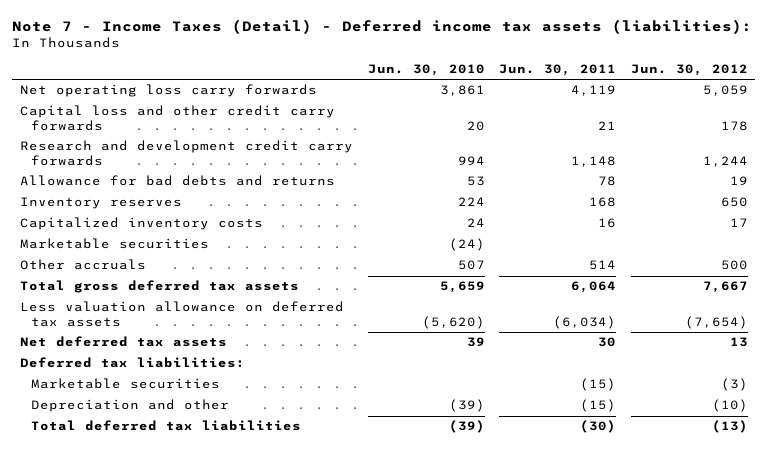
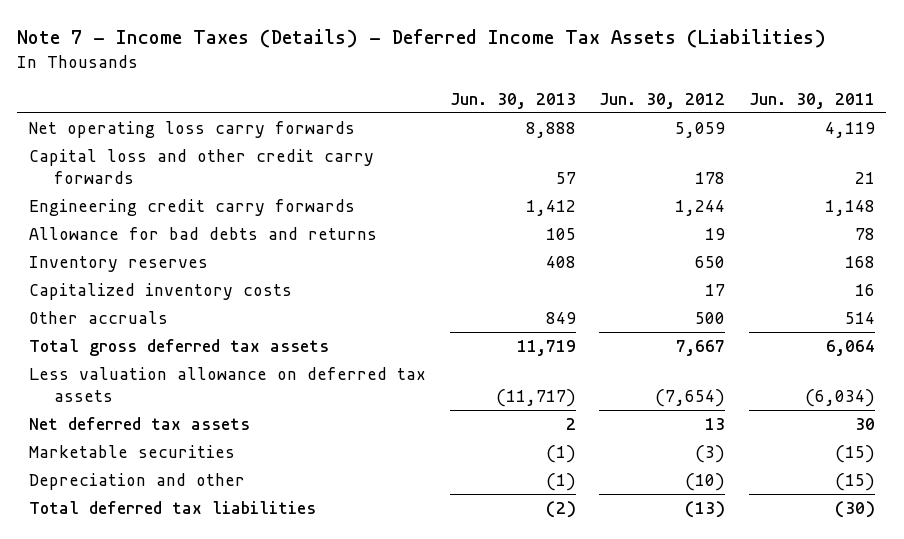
- Note 7 - Income Taxes (Detail) - Deferred income tax assets (liabilities):
+ Note 7 - Income Taxes (Details) - Deferred Income Tax Assets (Liabilities)
- | Jun. 30, 2010 | Jun. 30, 2011 | Jun. 30, 2012
+ | Jun. 30, 2013 | Jun. 30, 2012 | Jun. 30, 2011
- Research and development credit carry forwards | 994 | 1,148 | 1,244
+ Engineering credit carry forwards | 1,412 | 1,244 | 1,148
- Marketable securities | (24) | |
- Deferred tax liabilities:

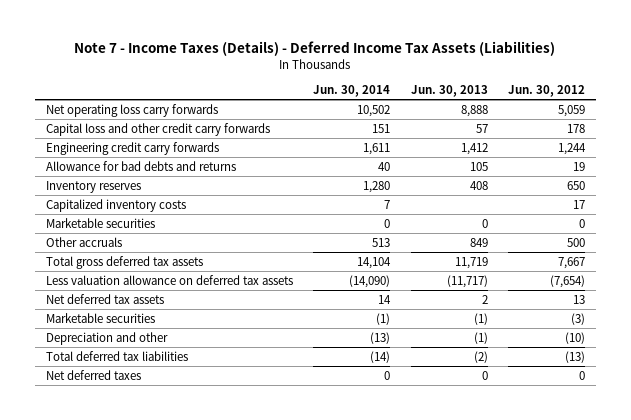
- | Jun. 30, 2013 | Jun. 30, 2012 | Jun. 30, 2011
+ | Jun. 30, 2014 | Jun. 30, 2013 | Jun. 30, 2012
+ Marketable securities | 0 | 0 | 0
+ Net deferred taxes | 0 | 0 | 0

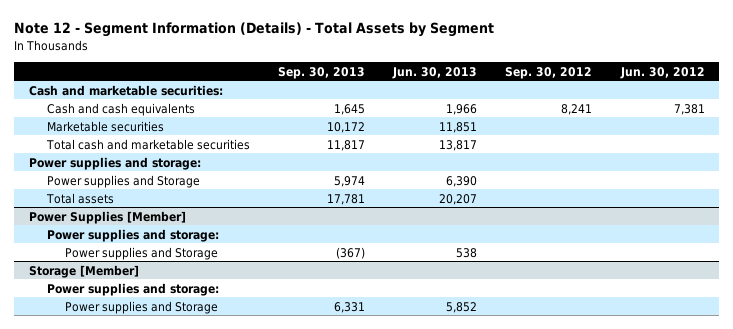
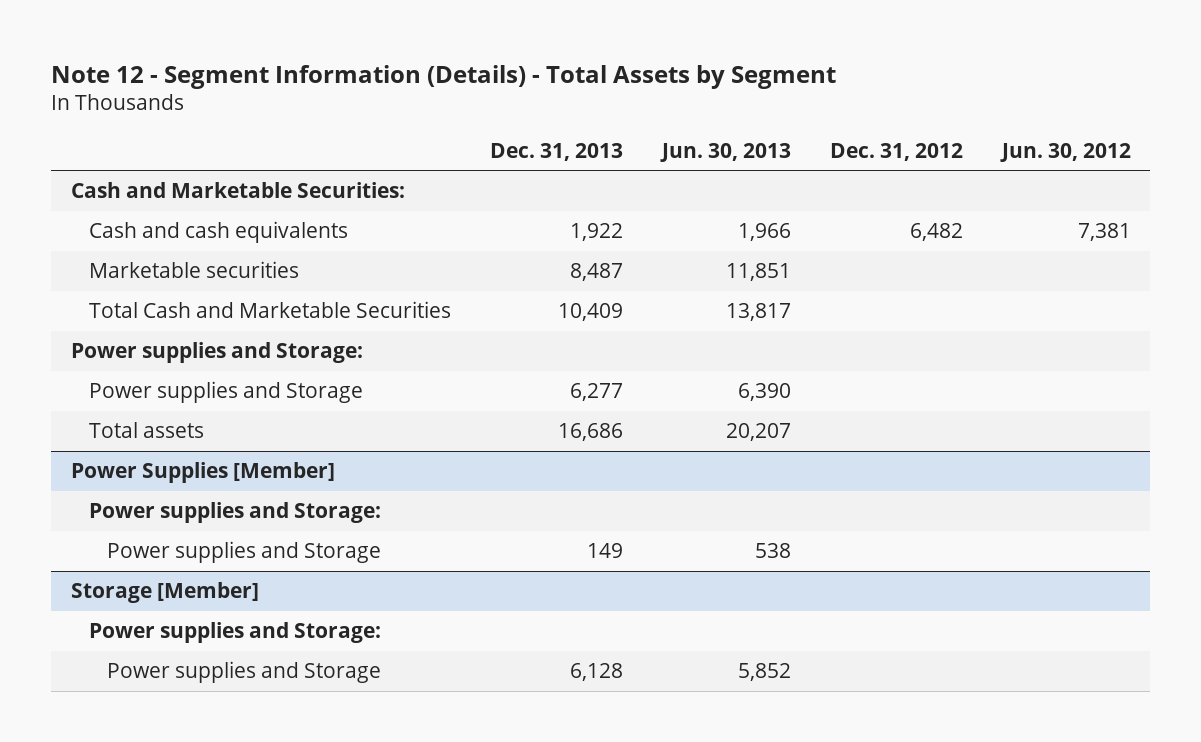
- | Sep. 30, 2013 | Jun. 30, 2013 | Sep. 30, 2012 | Jun. 30, 2012
+ | Dec. 31, 2013 | Jun. 30, 2013 | Dec. 31, 2012 | Jun. 30, 2012
- Cash and marketable securities:
+ Cash and Marketable Securities:
- Total cash and marketable securities | 11,817 | 13,817 | |
- Power supplies and storage:
+ Total Cash and Marketable Securities | 10,409 | 13,817 | |
+ Power supplies and Storage:
@ Power Supplies [Member]
- Power supplies and storage:
+ Power supplies and Storage:
@ Storage [Member]
- Power supplies and storage:
+ Power supplies and Storage:

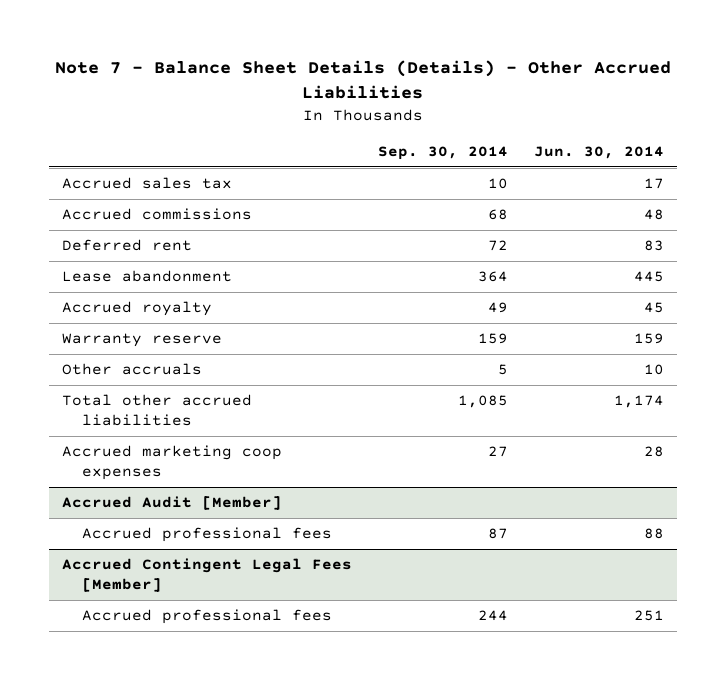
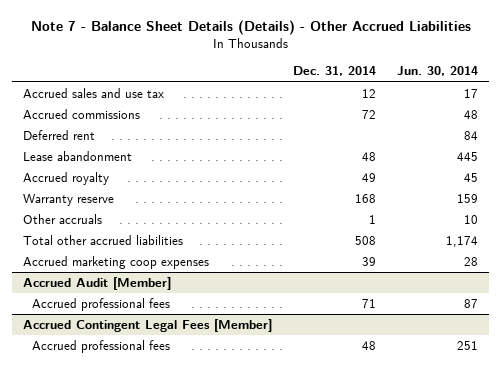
- | Sep. 30, 2014 | Jun. 30, 2014
+ | Dec. 31, 2014 | Jun. 30, 2014
- Accrued sales tax | 10 | 17
+ Accrued sales and use tax | 12 | 17
- Deferred rent | 72 | 83
+ Deferred rent | | 84
@ Accrued Audit [Member]
- Accrued professional fees | 87 | 88
+ Accrued professional fees | 71 | 87

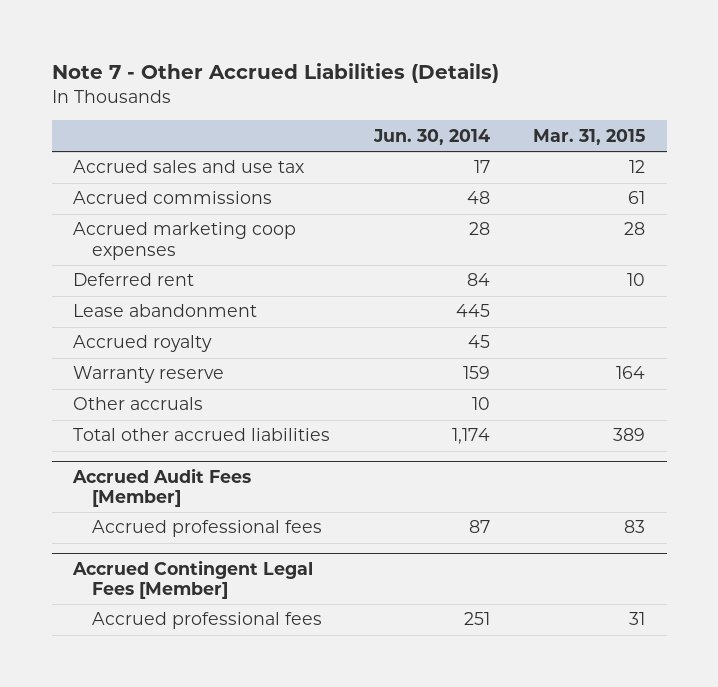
- Note 7 - Balance Sheet Details (Details) - Other Accrued Liabilities
+ Note 7 - Other Accrued Liabilities (Details)
- | Dec. 31, 2014 | Jun. 30, 2014
+ | Jun. 30, 2014 | Mar. 31, 2015
moved up: Accrued marketing coop expenses | 28 | 28
- Accrued Audit [Member]
+ Accrued Audit Fees [Member]

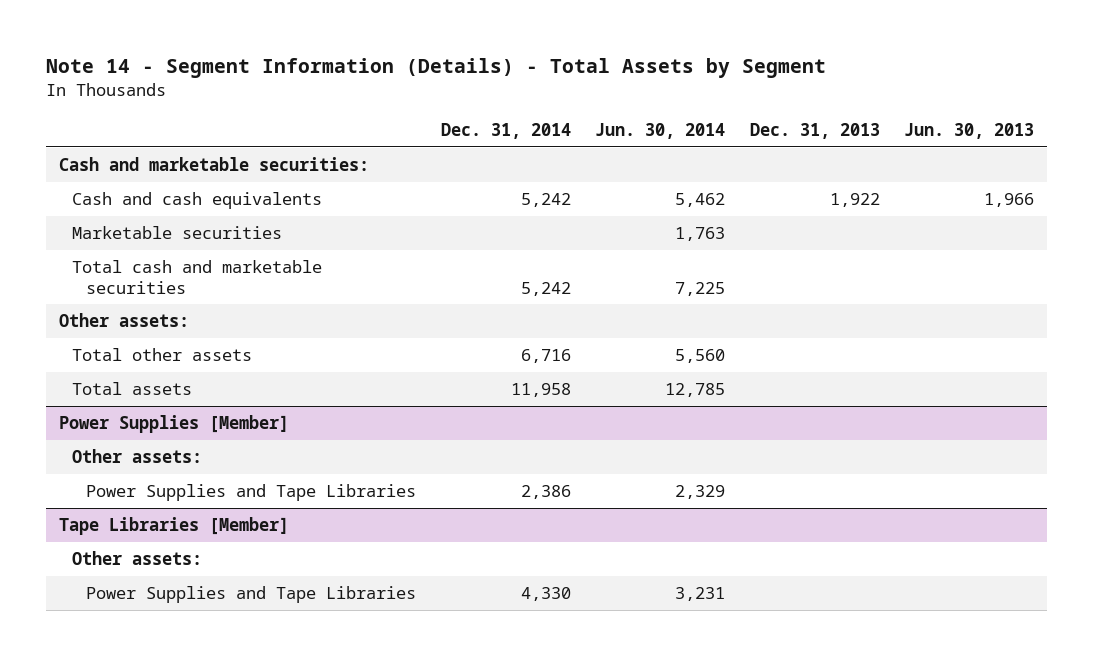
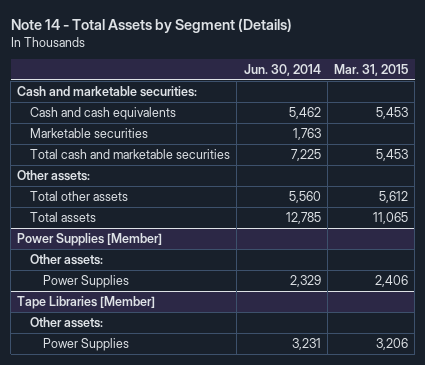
- Note 14 - Segment Information (Details) - Total Assets by Segment
+ Note 14 - Total Assets by Segment (Details)
- | Dec. 31, 2014 | Jun. 30, 2014 | Dec. 31, 2013 | Jun. 30, 2013
+ | Jun. 30, 2014 | Mar. 31, 2015
@ Power Supplies [Member]
- Power Supplies and Tape Libraries | 2,386 | 2,329 | |
+ Power Supplies | 2,329 | 2,406
@ Tape Libraries [Member]
- Power Supplies and Tape Libraries | 4,330 | 3,231 | |
+ Power Supplies | 3,231 | 3,206

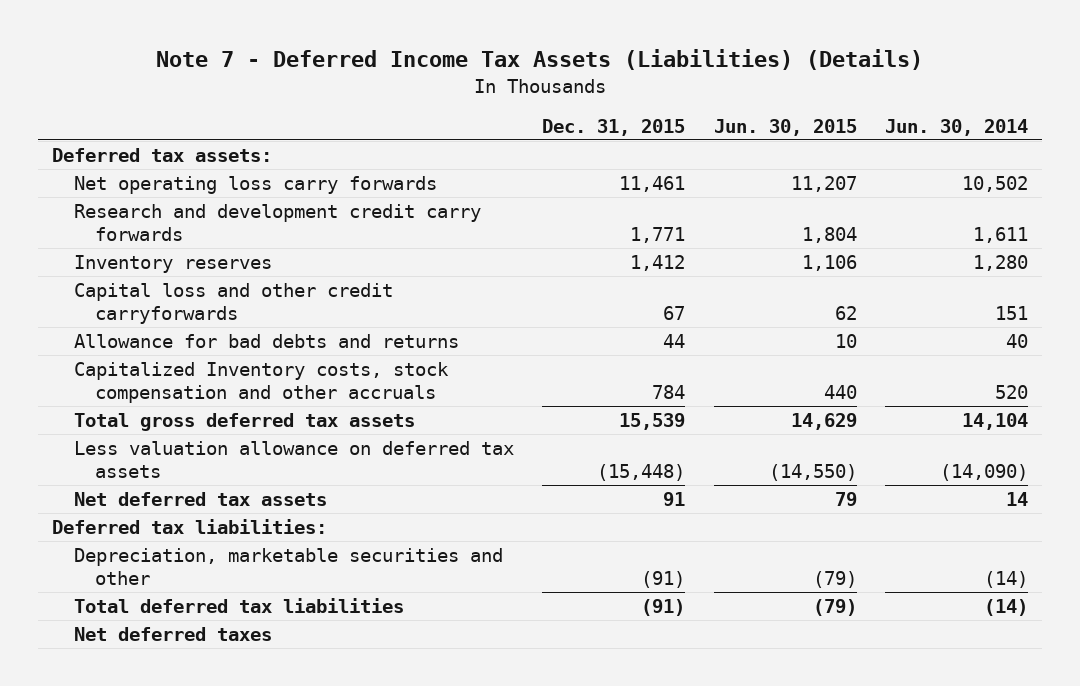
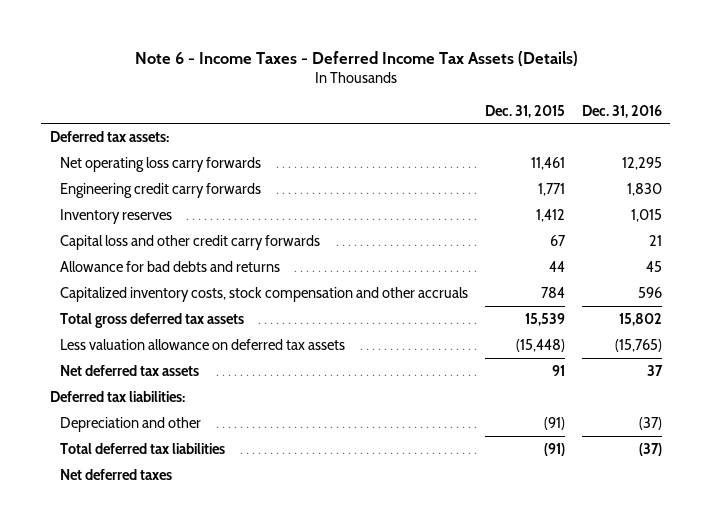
- Note 7 - Deferred Income Tax Assets (Liabilities) (Details)
+ Note 6 - Income Taxes - Deferred Income Tax Assets (Details)
- | Dec. 31, 2015 | Jun. 30, 2015 | Jun. 30, 2014
+ | Dec. 31, 2015 | Dec. 31, 2016
- Research and development credit carry forwards | 1,771 | 1,804 | 1,611
+ Engineering credit carry forwards | 1,771 | 1,830
- Capital loss and other credit carryforwards | 67 | 62 | 151
+ Capital loss and other credit carry forwards | 67 | 21
- Capitalized Inventory costs, stock compensation and other accruals | 784 | 440 | 520
+ Capitalized inventory costs, stock compensation and other accruals | 784 | 596
- Depreciation, marketable securities and other | (91) | (79) | (14)
+ Depreciation and other | (91) | (37)

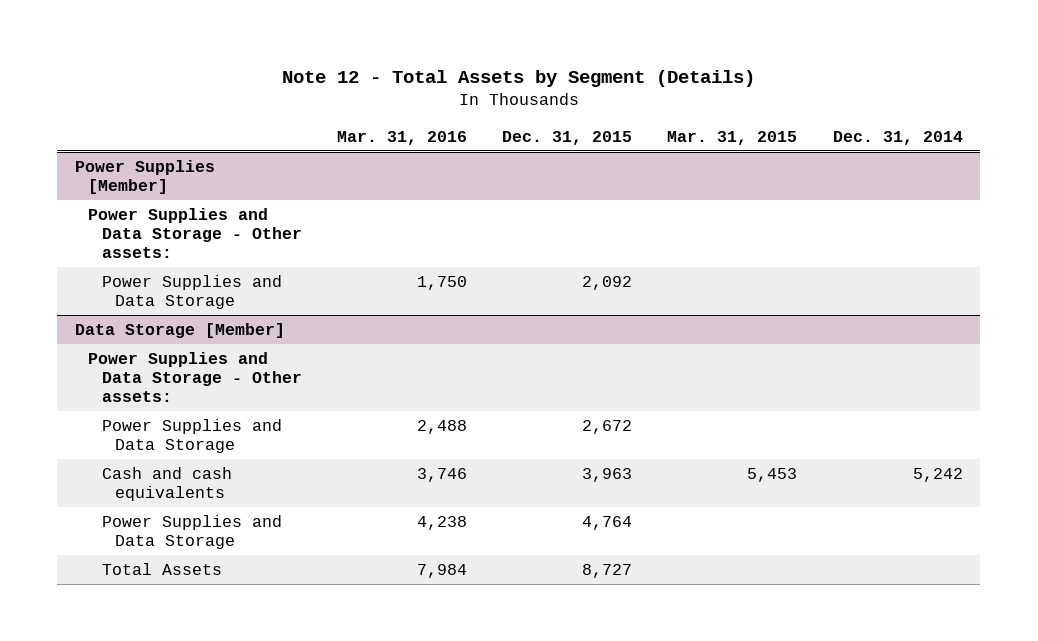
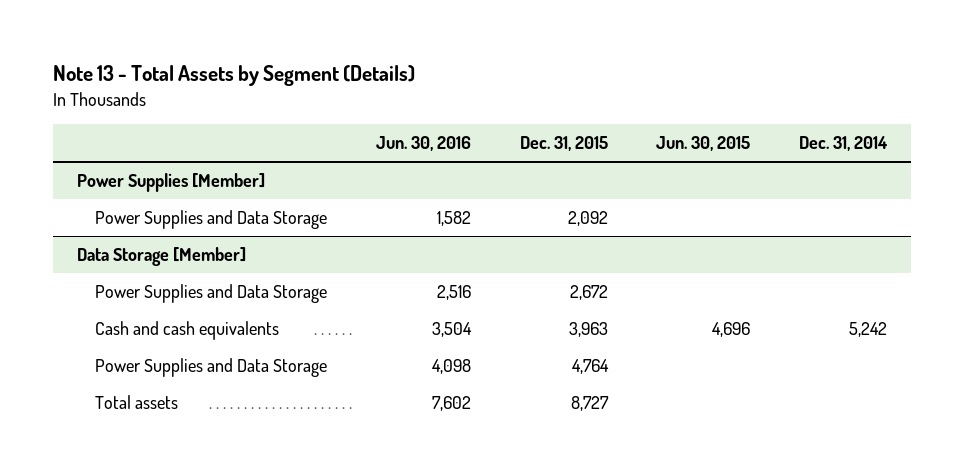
- Note 12 - Total Assets by Segment (Details)
+ Note 13 - Total Assets by Segment (Details)
- | Mar. 31, 2016 | Dec. 31, 2015 | Mar. 31, 2015 | Dec. 31, 2014
+ | Jun. 30, 2016 | Dec. 31, 2015 | Jun. 30, 2015 | Dec. 31, 2014
@ Power Supplies [Member]
- Power Supplies and Data Storage - Other assets:
@ Data Storage [Member]
- Power Supplies and Data Storage - Other assets:
- Total Assets | 7,984 | 8,727 | |
+ Total assets | 7,602 | 8,727 | |

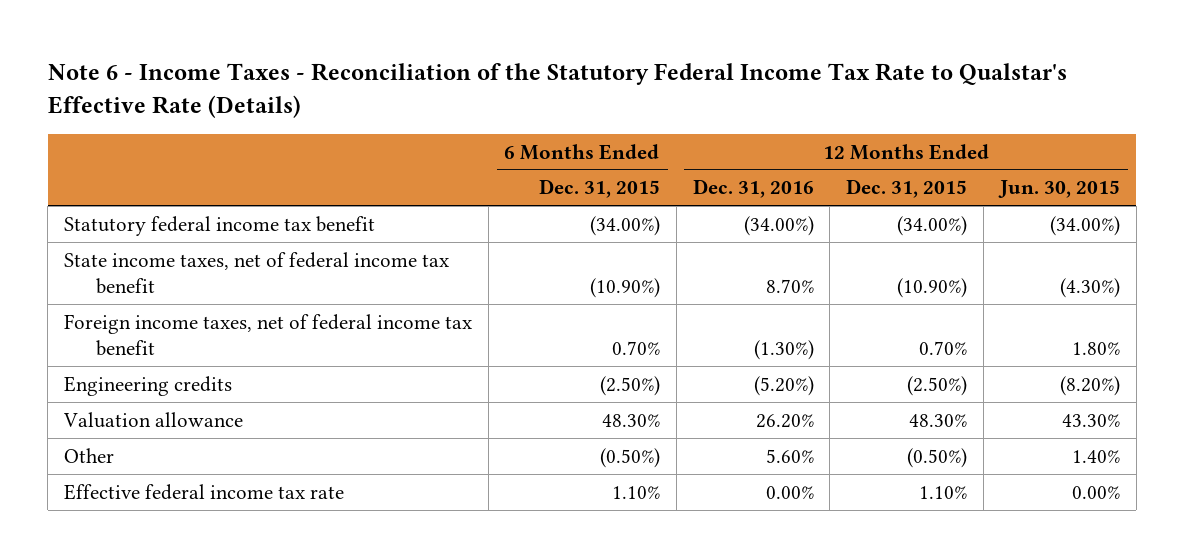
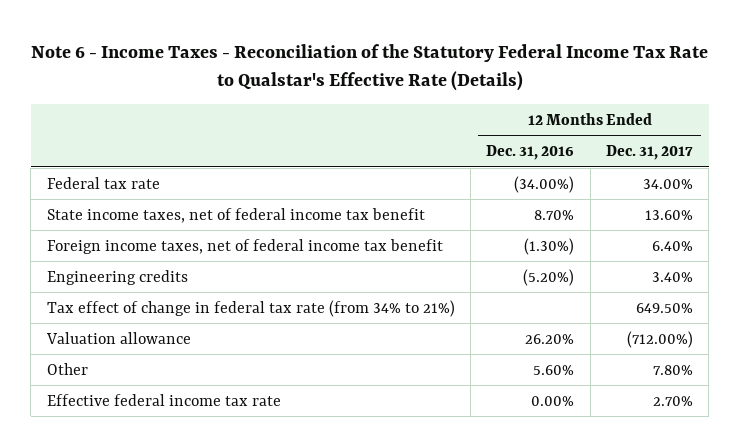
- | 6 Months Ended Dec. 31, 2015 | 12 Months Ended Dec. 31, 2016 | 12 Months Ended Dec. 31, 2015 | 12 Months Ended Jun. 30, 2015
+ | 12 Months Ended Dec. 31, 2016 | 12 Months Ended Dec. 31, 2017
- Statutory federal income tax benefit | (34.00%) | (34.00%) | (34.00%) | (34.00%)
+ Federal tax rate | (34.00%) | 34.00%
+ Tax effect of change in federal tax rate (from 34% to 21%) | | 649.50%

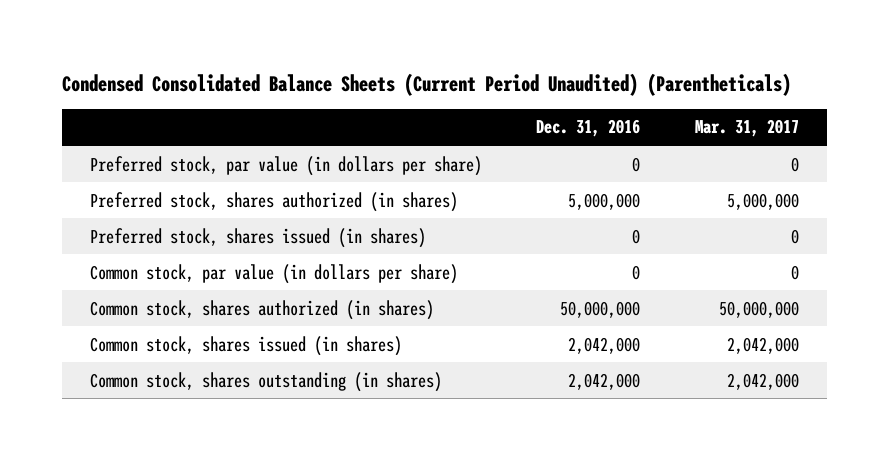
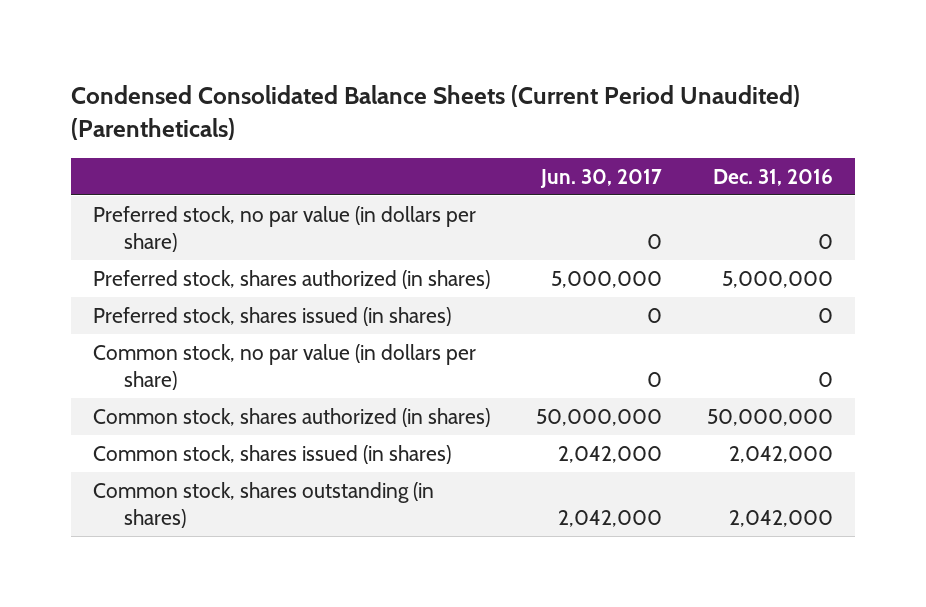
- | Dec. 31, 2016 | Mar. 31, 2017
+ | Jun. 30, 2017 | Dec. 31, 2016
- Preferred stock, par value (in dollars per share) | 0 | 0
+ Preferred stock, no par value (in dollars per share) | 0 | 0
- Common stock, par value (in dollars per share) | 0 | 0
+ Common stock, no par value (in dollars per share) | 0 | 0

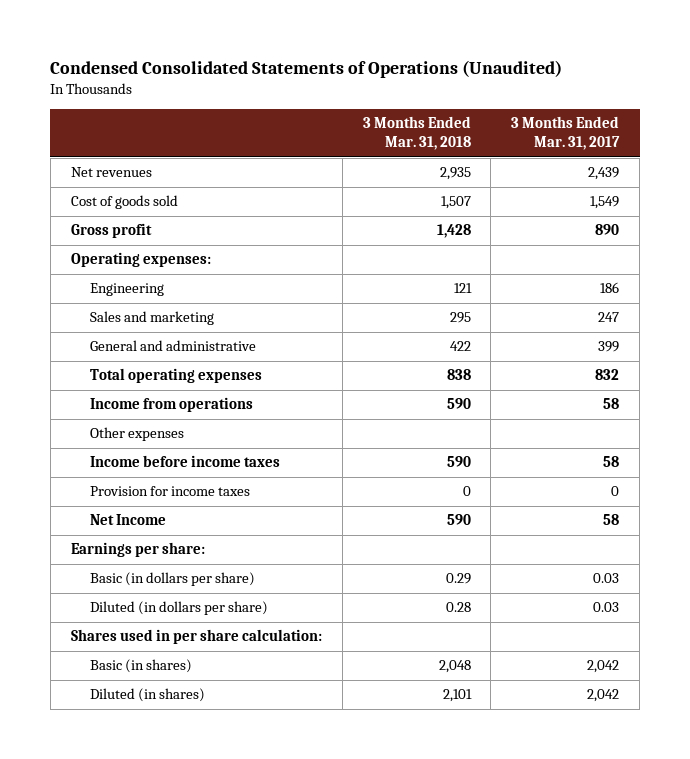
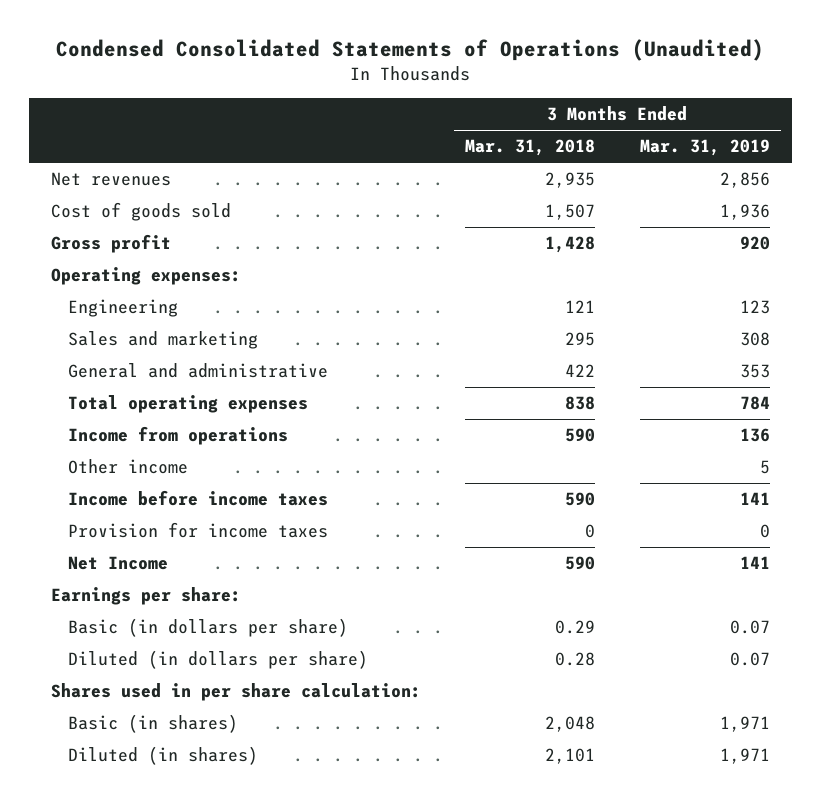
- | 3 Months Ended Mar. 31, 2018 | 3 Months Ended Mar. 31, 2017
+ | 3 Months Ended Mar. 31, 2018 | 3 Months Ended Mar. 31, 2019
- Other expenses
+ Other income | | 5

